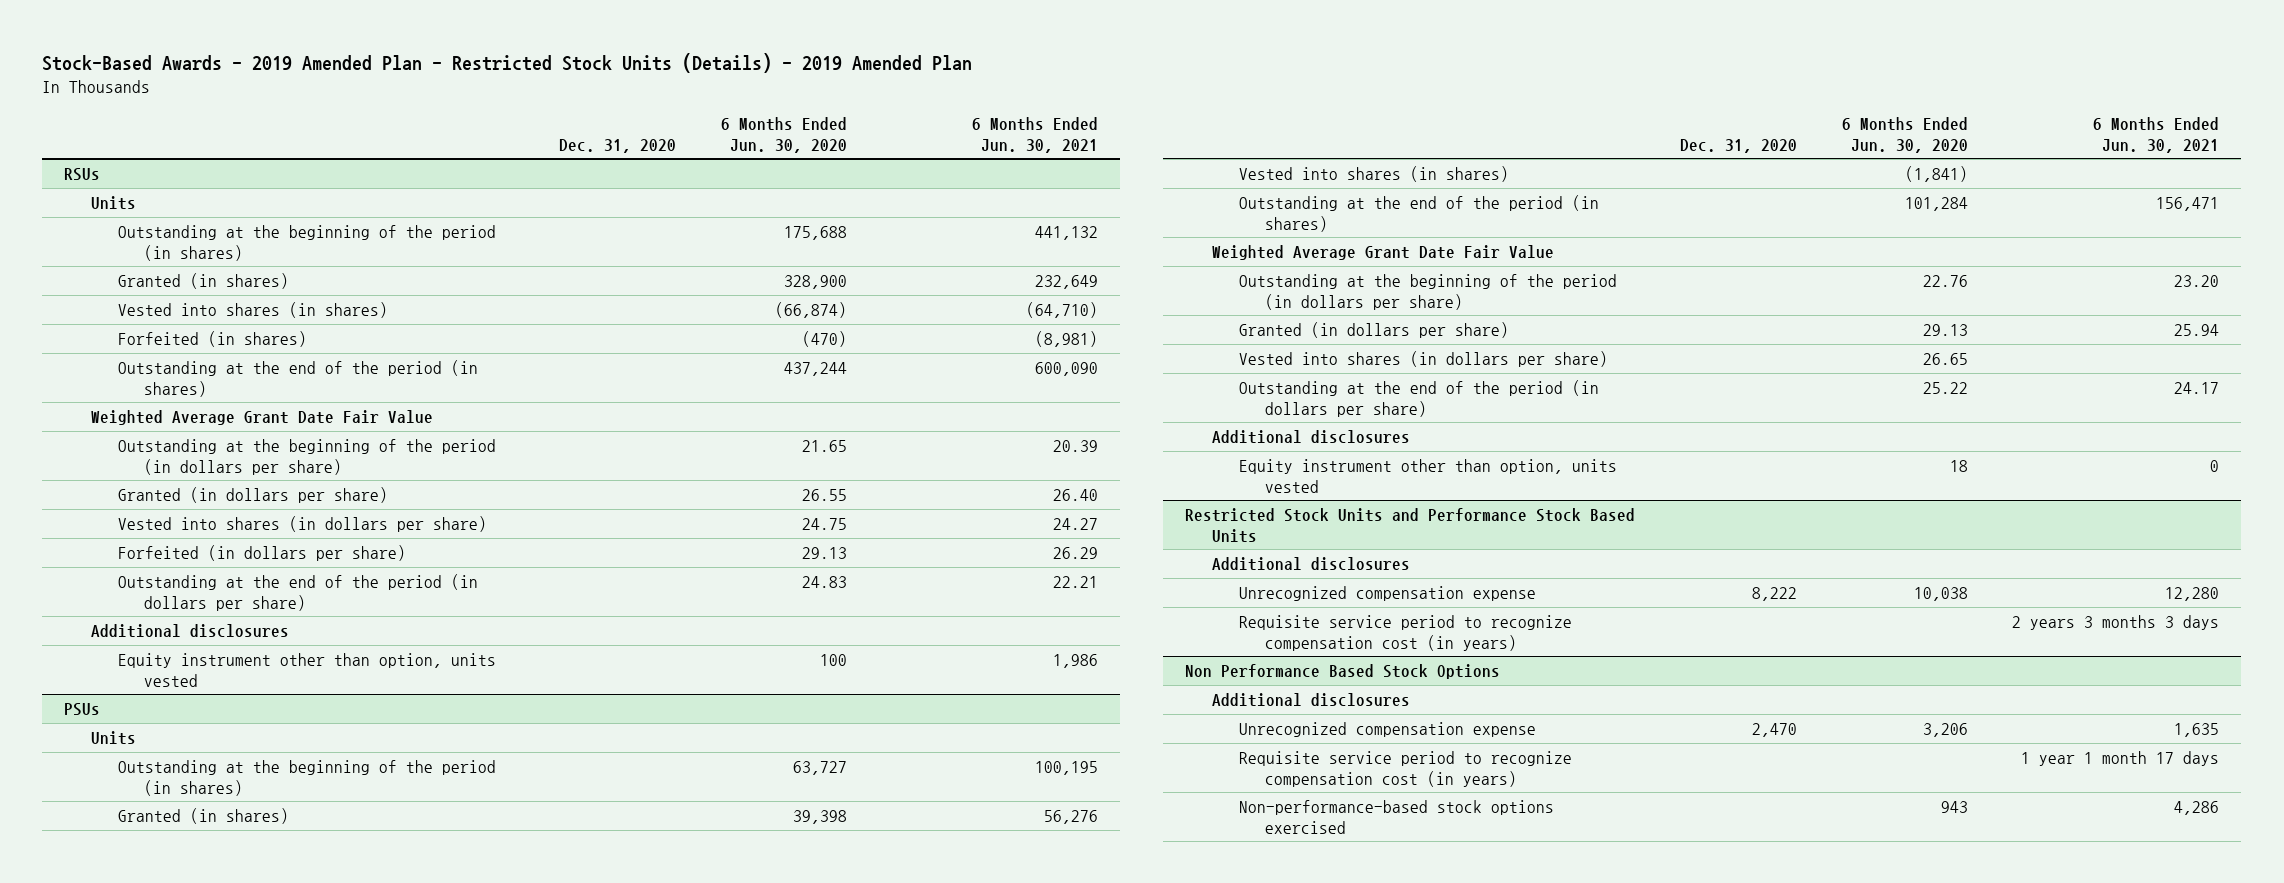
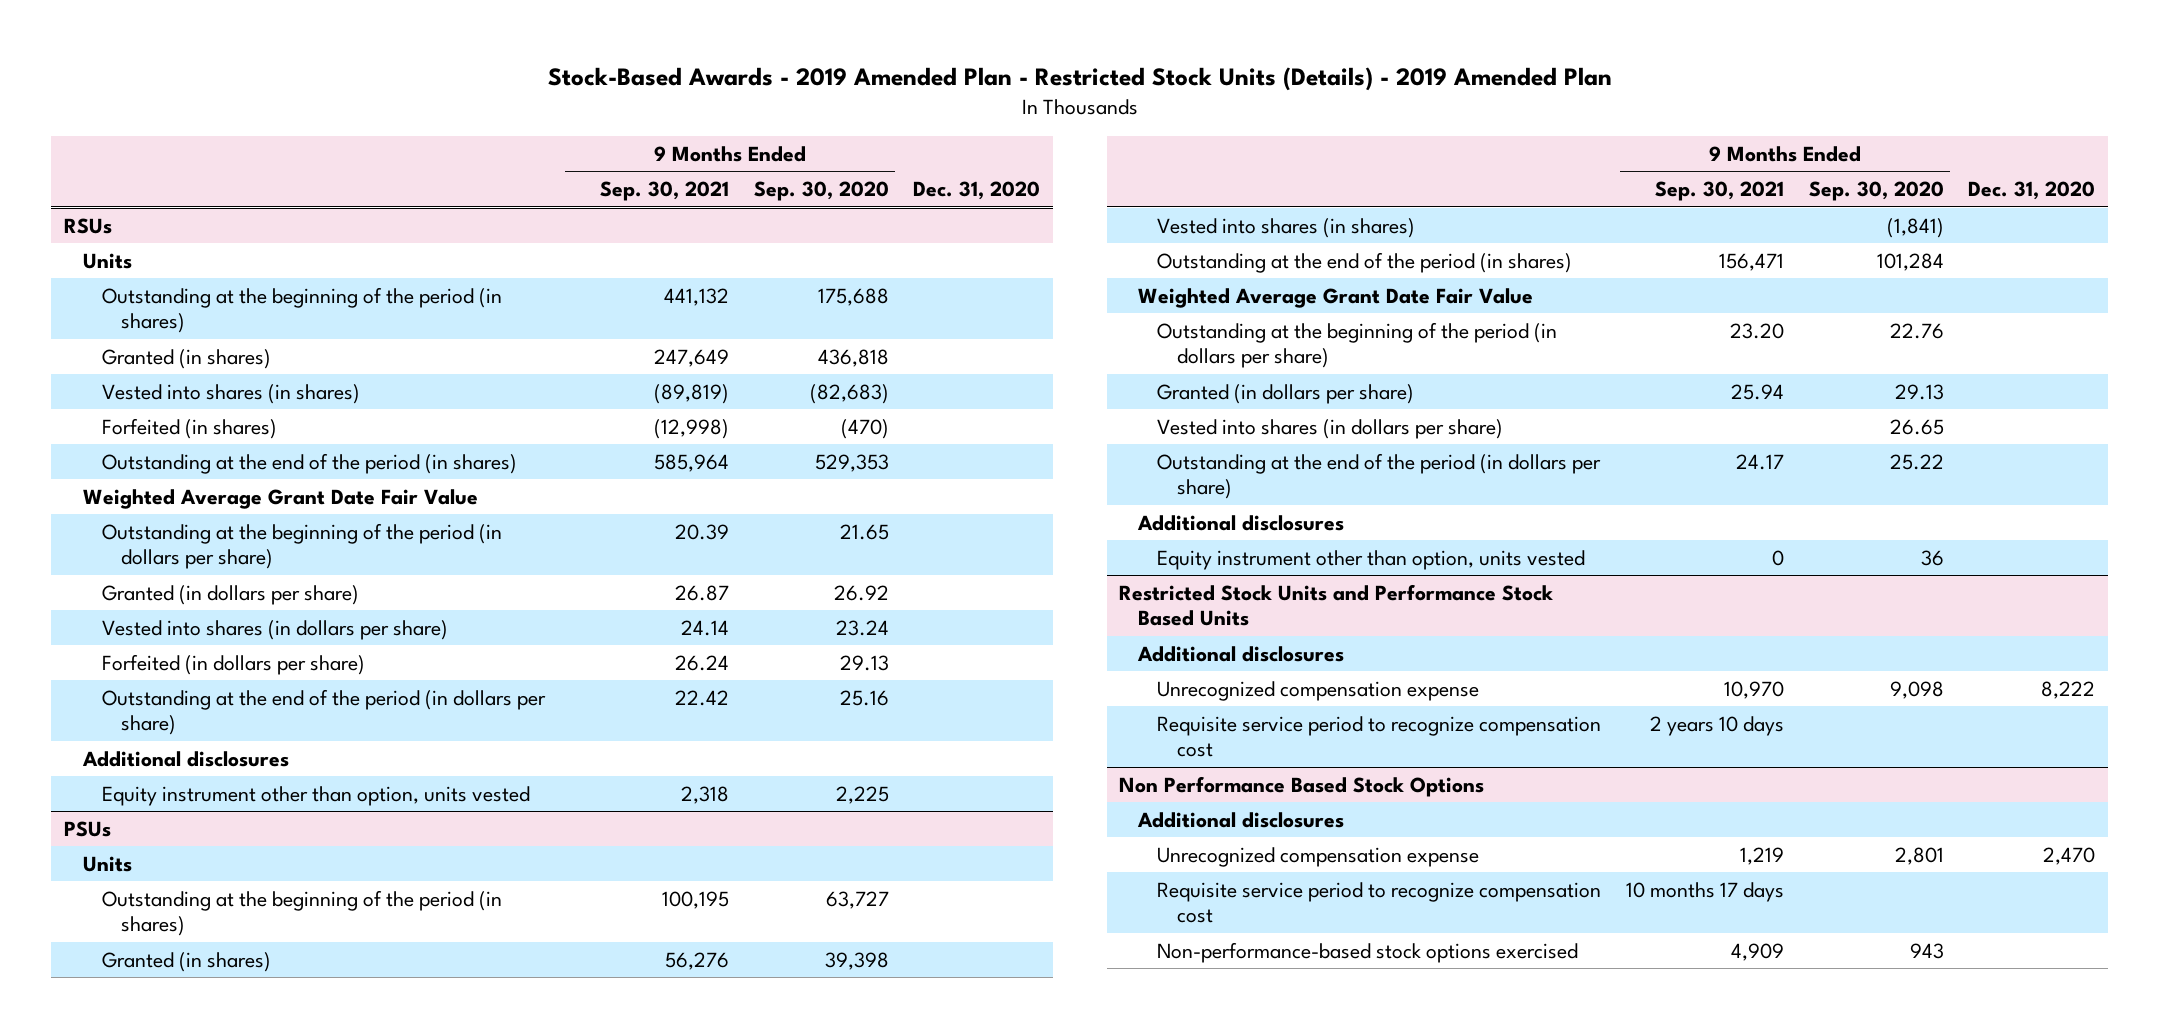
- | Dec. 31, 2020 | 6 Months Ended Jun. 30, 2020 | 6 Months Ended Jun. 30, 2021
+ | 9 Months Ended Sep. 30, 2021 | 9 Months Ended Sep. 30, 2020 | Dec. 31, 2020
@ Restricted Stock Units and Performance Stock Based Units
- Requisite service period to recognize compensation cost (in years) | | | 2 years 3 months 3 days
+ Requisite service period to recognize compensation cost | 2 years 10 days | |
@ Non Performance Based Stock Options
- Requisite service period to recognize compensation cost (in years) | | | 1 year 1 month 17 days
+ Requisite service period to recognize compensation cost | 10 months 17 days | |

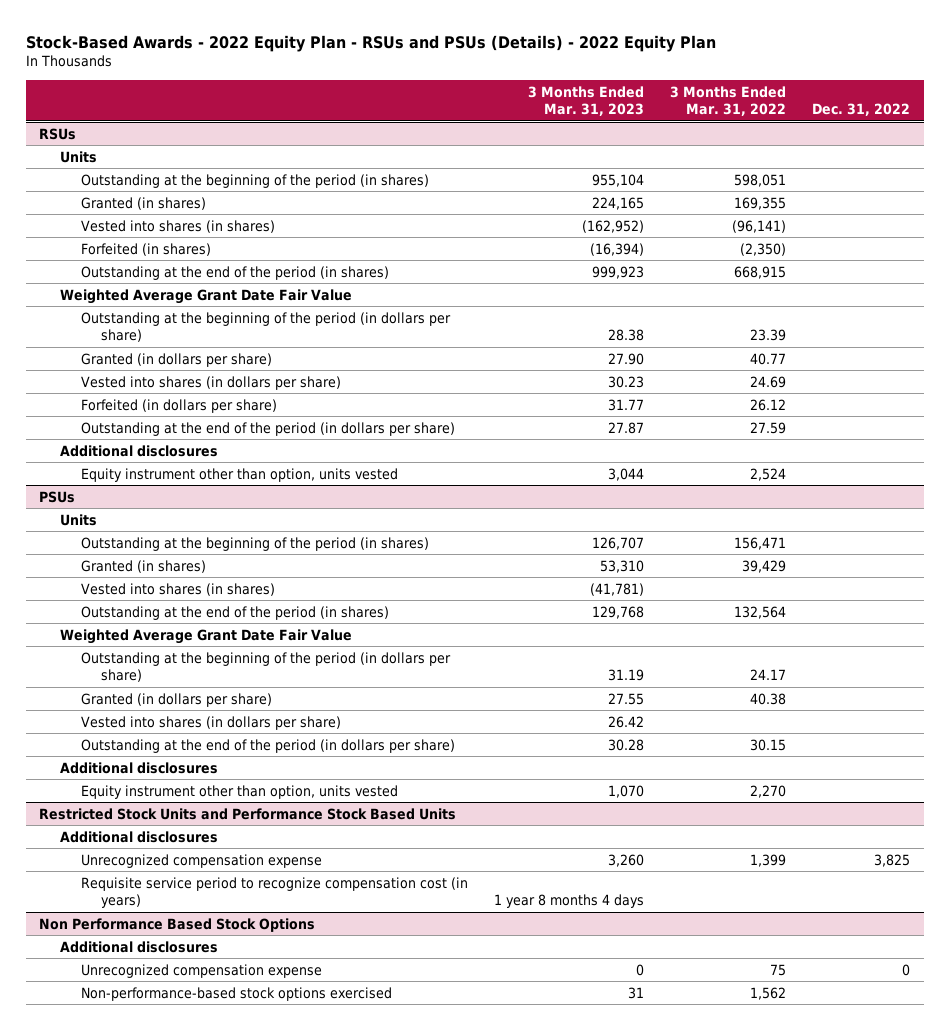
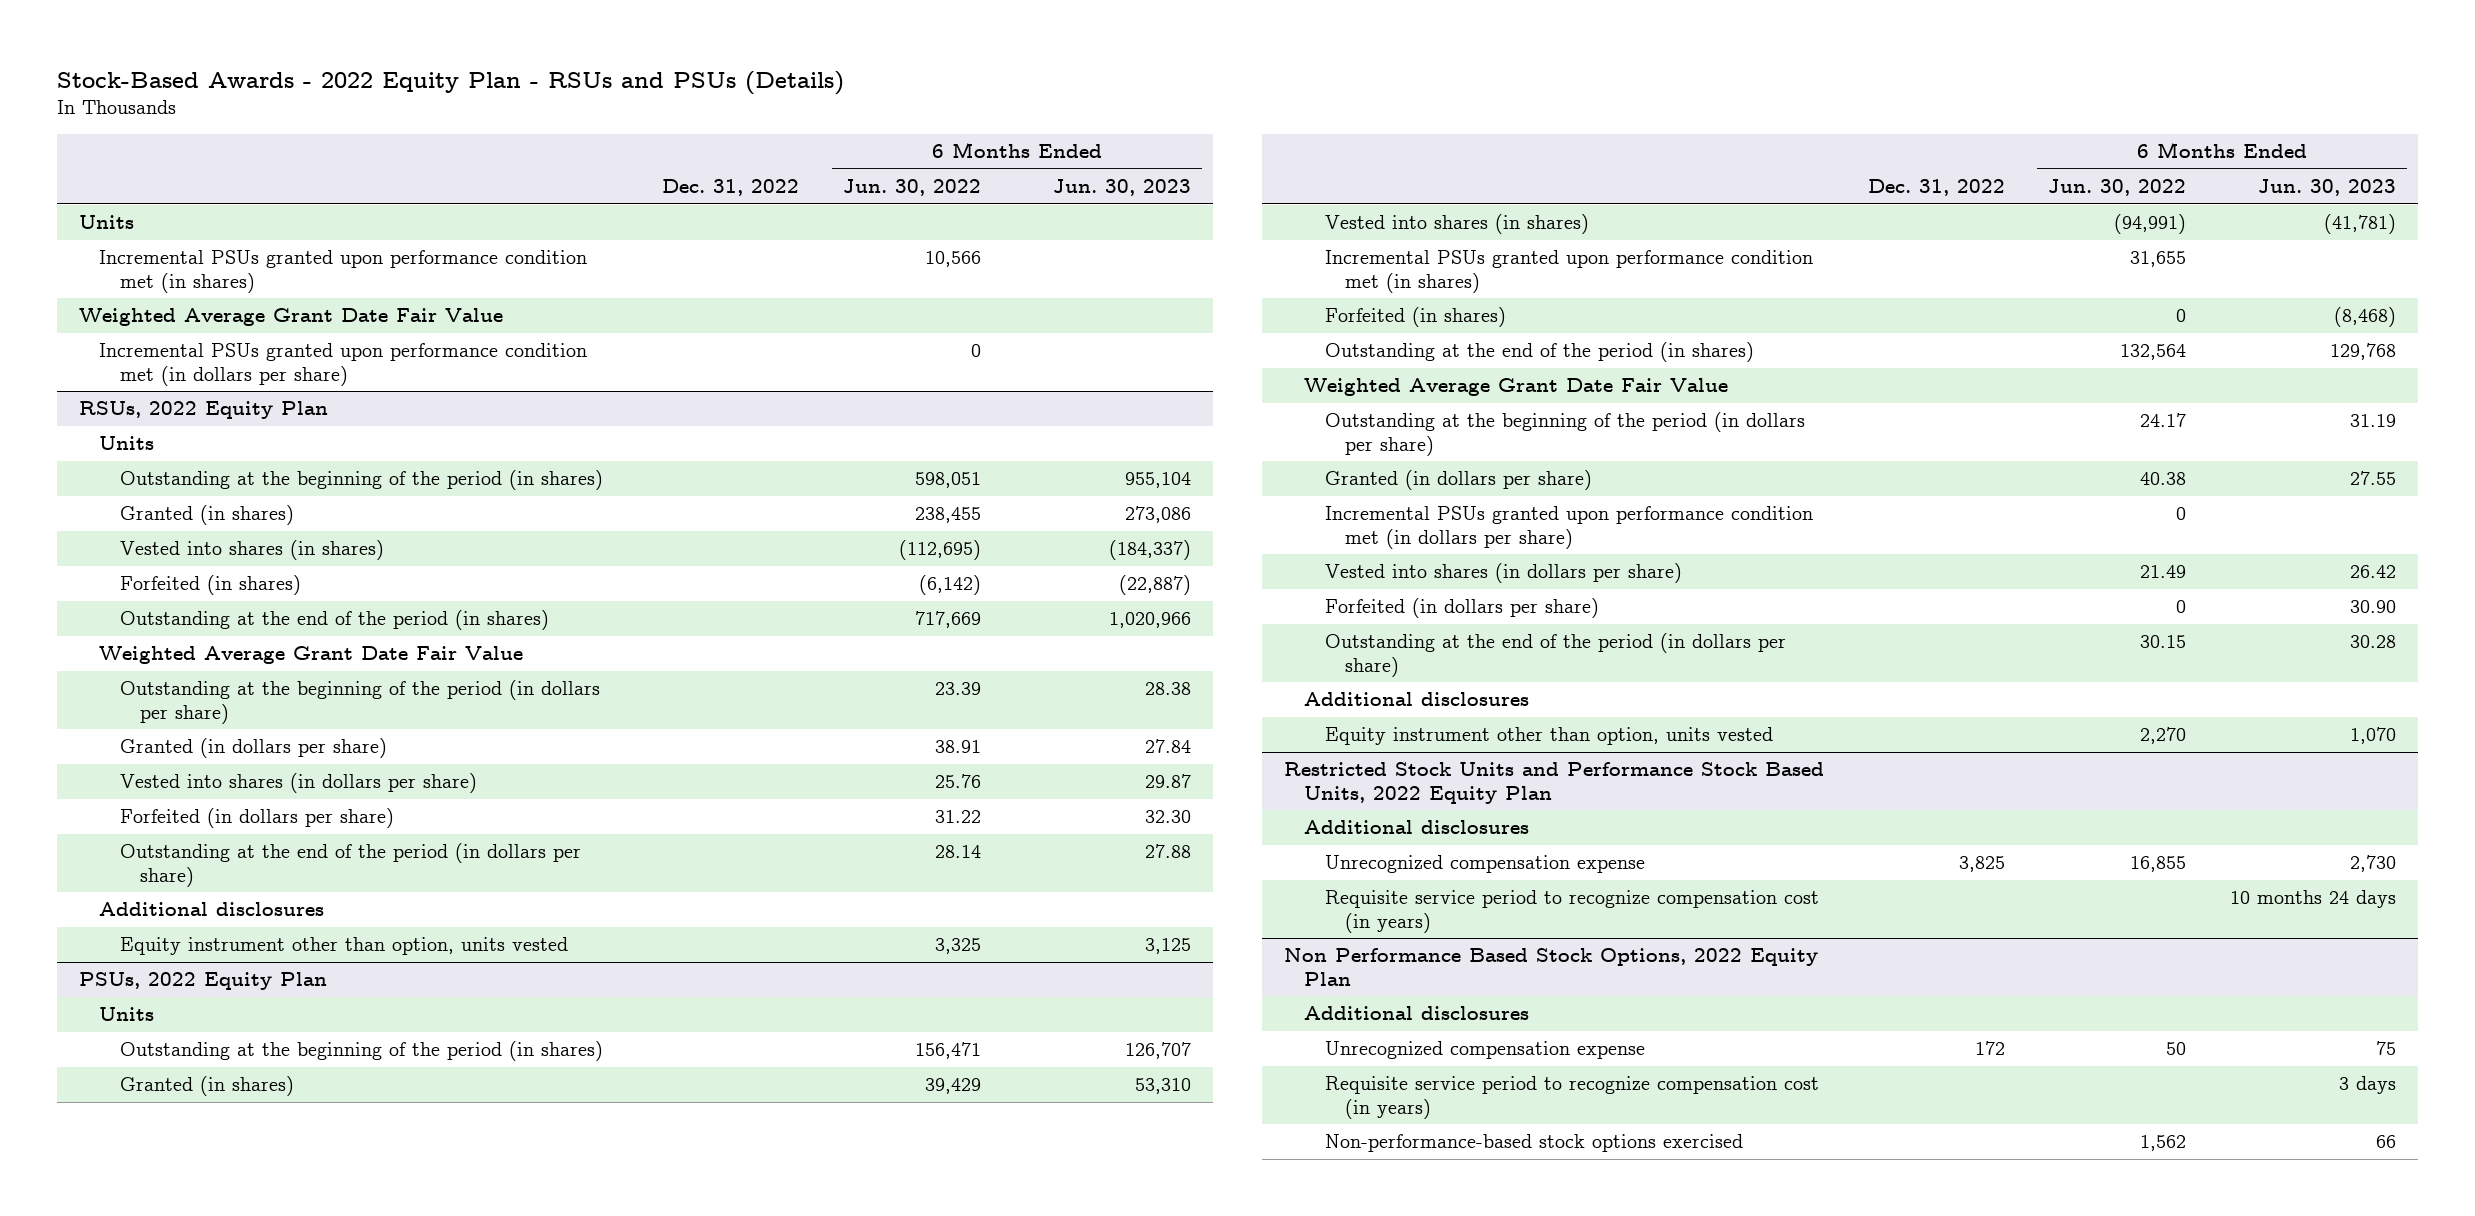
- Stock-Based Awards - 2022 Equity Plan - RSUs and PSUs (Details) - 2022 Equity Plan
+ Stock-Based Awards - 2022 Equity Plan - RSUs and PSUs (Details)
- | 3 Months Ended Mar. 31, 2023 | 3 Months Ended Mar. 31, 2022 | Dec. 31, 2022
+ | Dec. 31, 2022 | 6 Months Ended Jun. 30, 2022 | 6 Months Ended Jun. 30, 2023
- RSUs
+ Units
+ Incremental PSUs granted upon performance condition met (in shares) | | 10,566 |
+ Weighted Average Grant Date Fair Value
+ Incremental PSUs granted upon performance condition met (in dollars per share) | | 0 |
+ RSUs, 2022 Equity Plan
- PSUs
+ PSUs, 2022 Equity Plan
+ Incremental PSUs granted upon performance condition met (in shares) | | 31,655 |
+ Forfeited (in shares) | | 0 | (8,468)
+ Incremental PSUs granted upon performance condition met (in dollars per share) | | 0 |
+ Forfeited (in dollars per share) | | 0 | 30.90
- Restricted Stock Units and Performance Stock Based Units
+ Restricted Stock Units and Performance Stock Based Units, 2022 Equity Plan
- Non Performance Based Stock Options
+ Non Performance Based Stock Options, 2022 Equity Plan
- Unrecognized compensation expense | 0 | 75 | 0
+ Unrecognized compensation expense | 172 | 50 | 75
+ Requisite service period to recognize compensation cost (in years) | | | 3 days

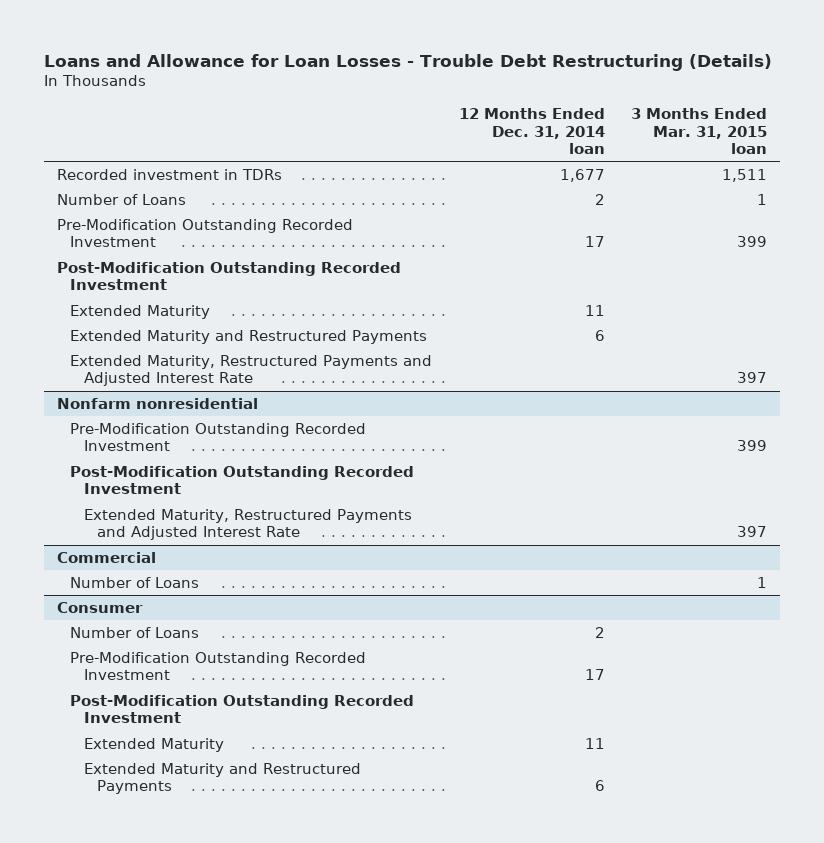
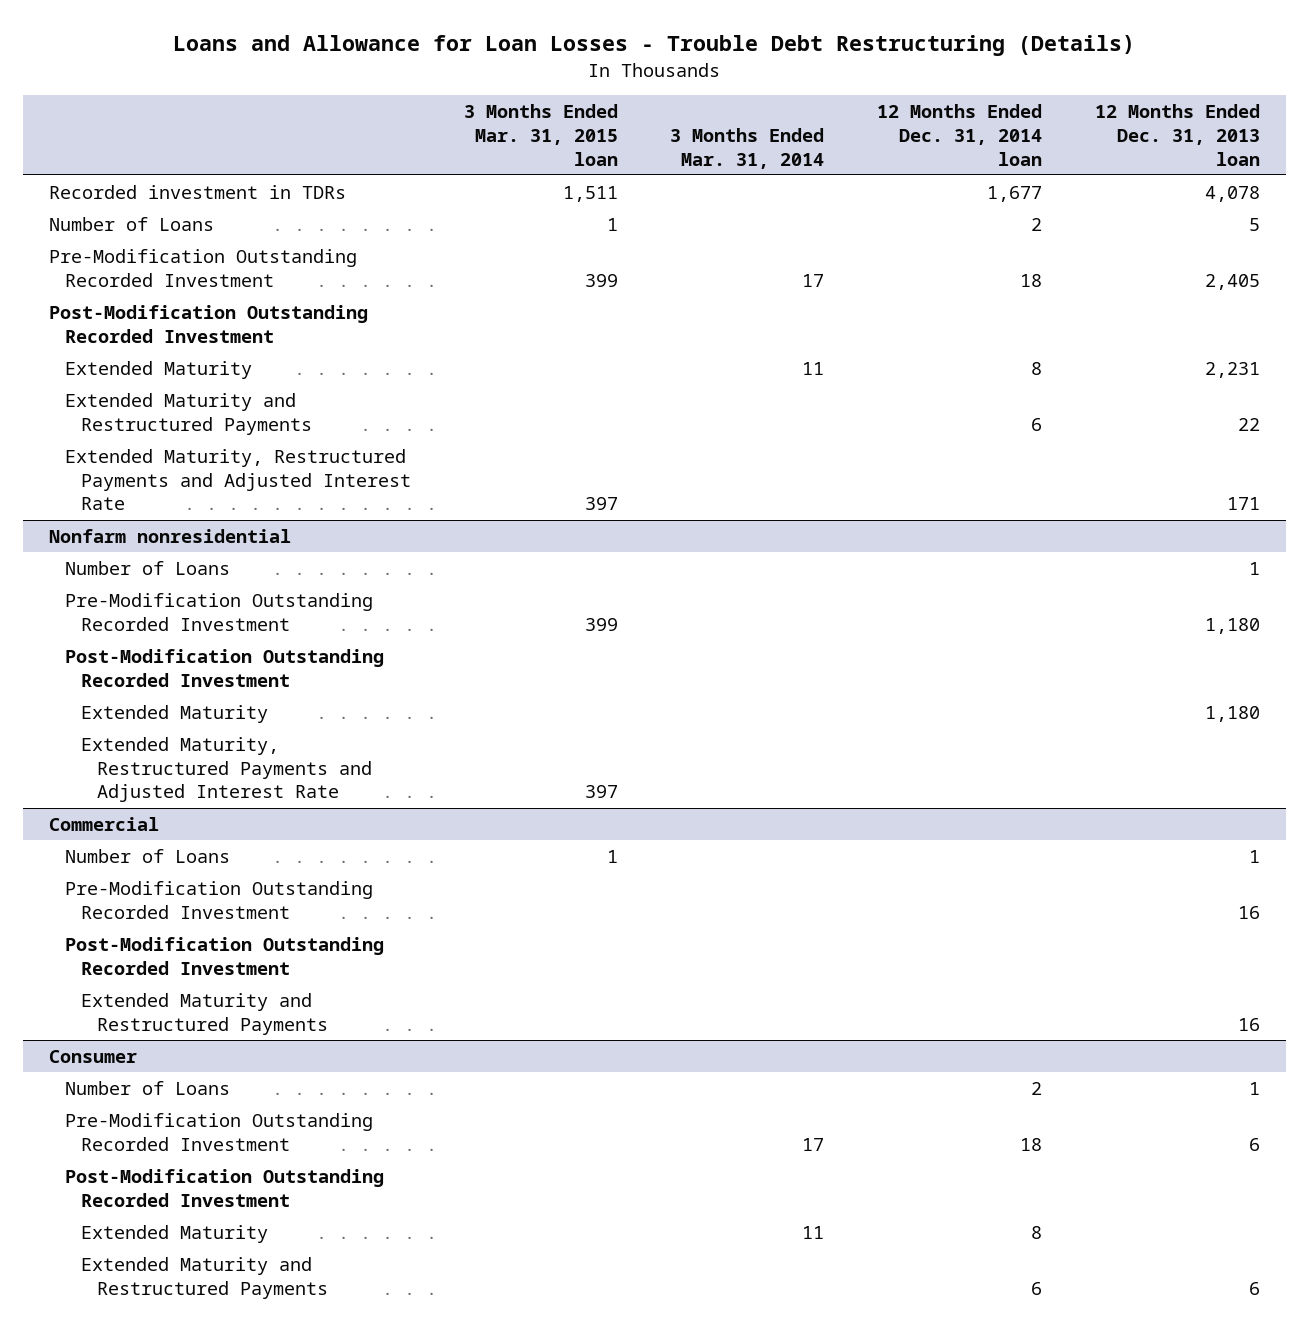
- | 12 Months Ended Dec. 31, 2014 loan | 3 Months Ended Mar. 31, 2015 loan
+ | 3 Months Ended Mar. 31, 2015 loan | 3 Months Ended Mar. 31, 2014 | 12 Months Ended Dec. 31, 2014 loan | 12 Months Ended Dec. 31, 2013 loan
- Pre-Modification Outstanding Recorded Investment | 17 | 399
+ Pre-Modification Outstanding Recorded Investment | 399 | 17 | 18 | 2,405
- Extended Maturity | 11 |
+ Extended Maturity | | 11 | 8 | 2,231
@ Nonfarm nonresidential
+ Number of Loans | | | | 1
+ Extended Maturity | | | | 1,180
@ Commercial
+ Pre-Modification Outstanding Recorded Investment | | | | 16
+ Post-Modification Outstanding Recorded Investment
+ Extended Maturity and Restructured Payments | | | | 16
@ Consumer
- Pre-Modification Outstanding Recorded Investment | 17 |
+ Pre-Modification Outstanding Recorded Investment | | 17 | 18 | 6
- Extended Maturity | 11 |
+ Extended Maturity | | 11 | 8 |

